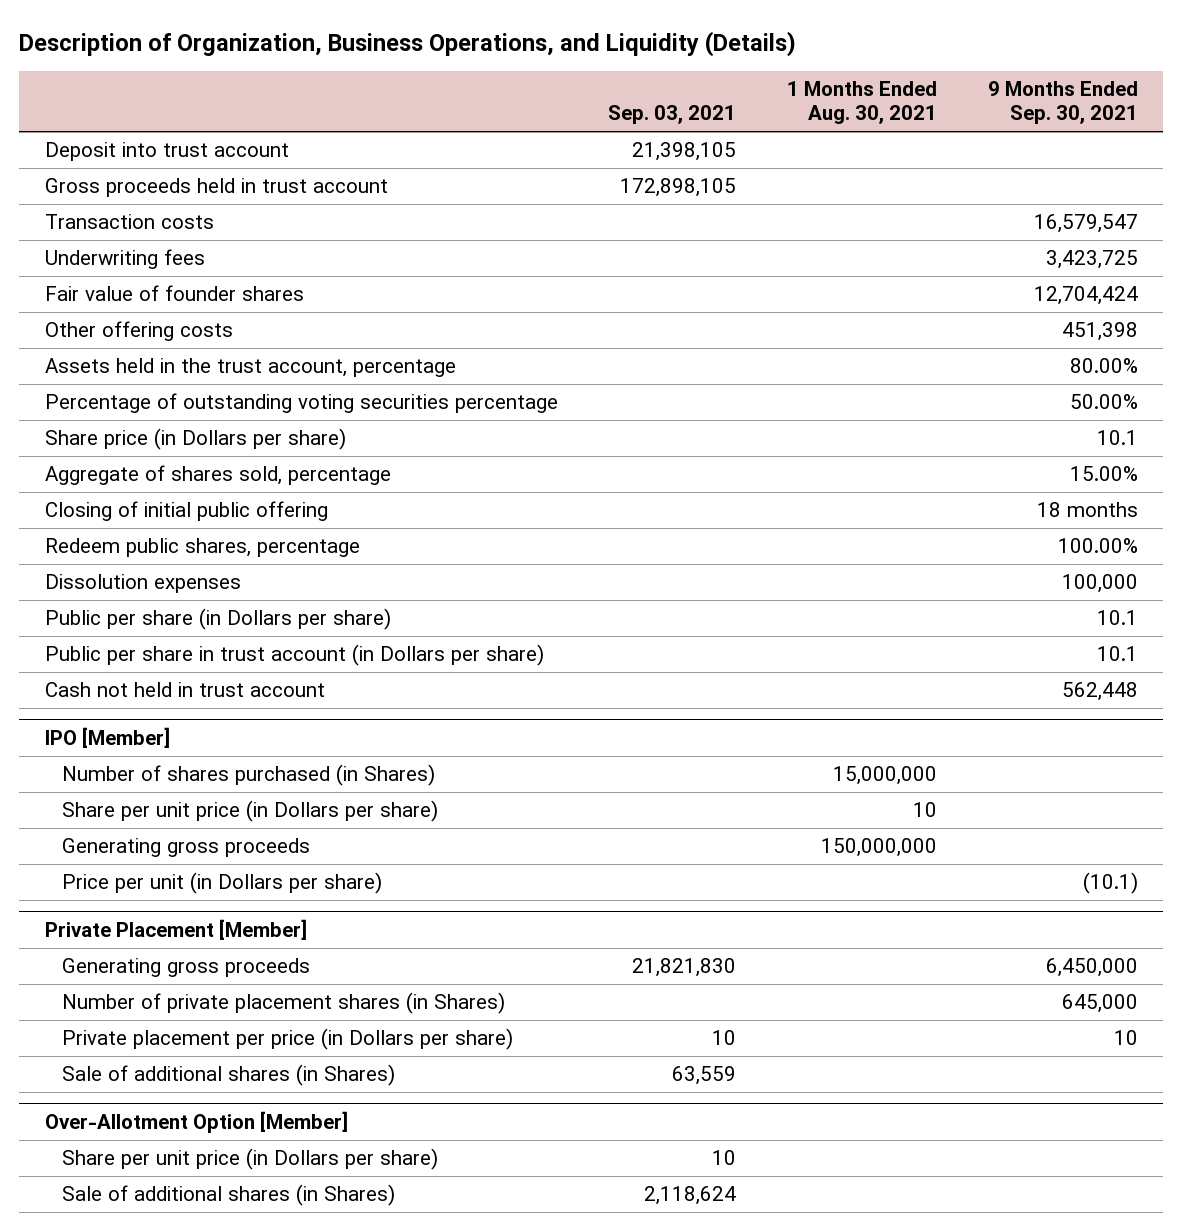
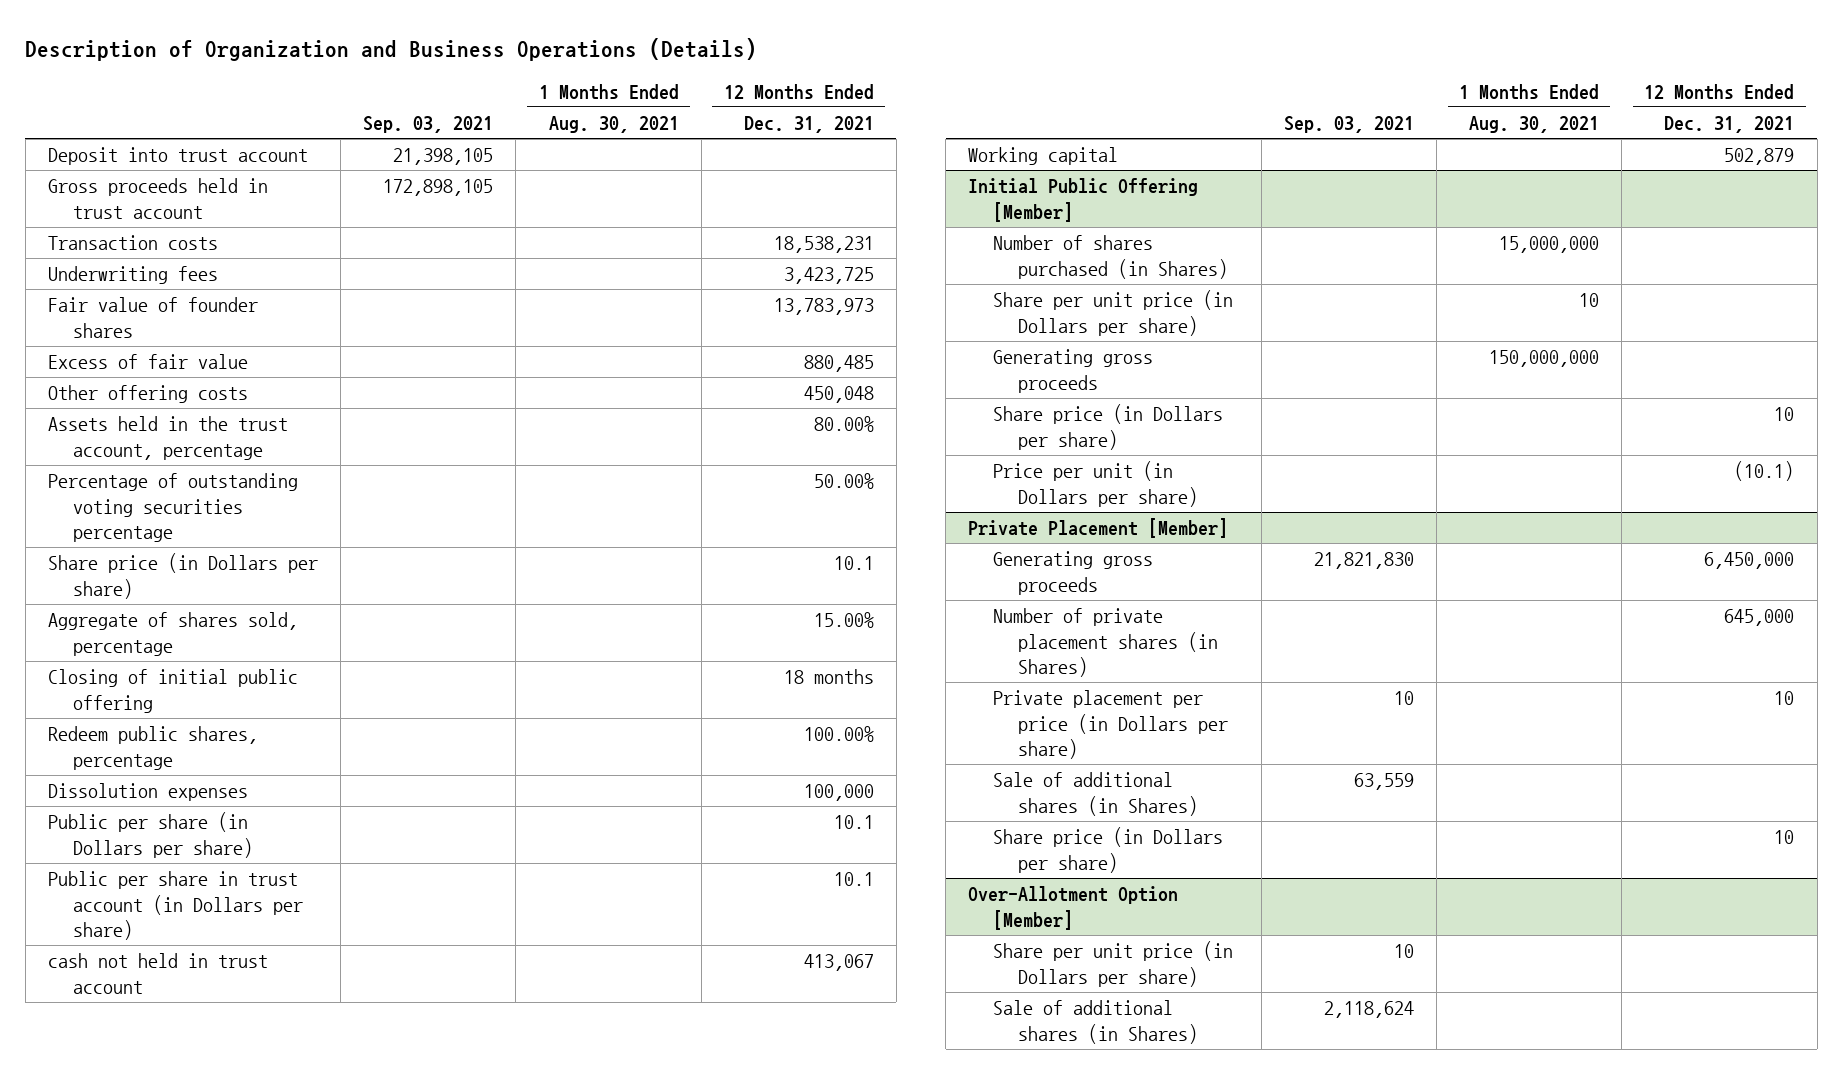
- Description of Organization, Business Operations, and Liquidity (Details)
+ Description of Organization and Business Operations (Details)
- | Sep. 03, 2021 | 1 Months Ended Aug. 30, 2021 | 9 Months Ended Sep. 30, 2021
+ | Sep. 03, 2021 | 1 Months Ended Aug. 30, 2021 | 12 Months Ended Dec. 31, 2021
+ Excess of fair value | | | 880,485
- Cash not held in trust account | | | 562,448
- IPO [Member]
+ cash not held in trust account | | | 413,067
+ Working capital | | | 502,879
+ Initial Public Offering [Member]
+ Share price (in Dollars per share) | | | 10
@ Private Placement [Member]
+ Share price (in Dollars per share) | | | 10

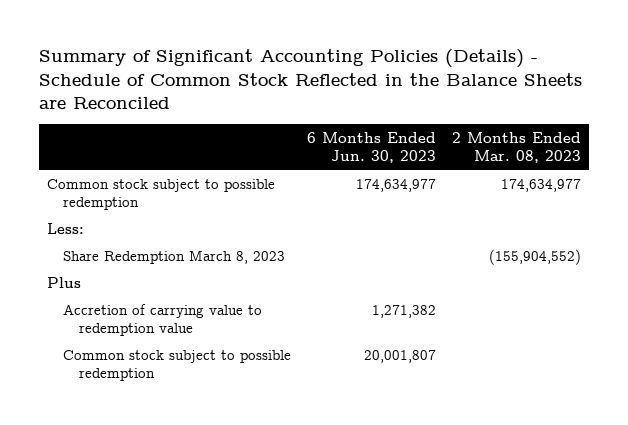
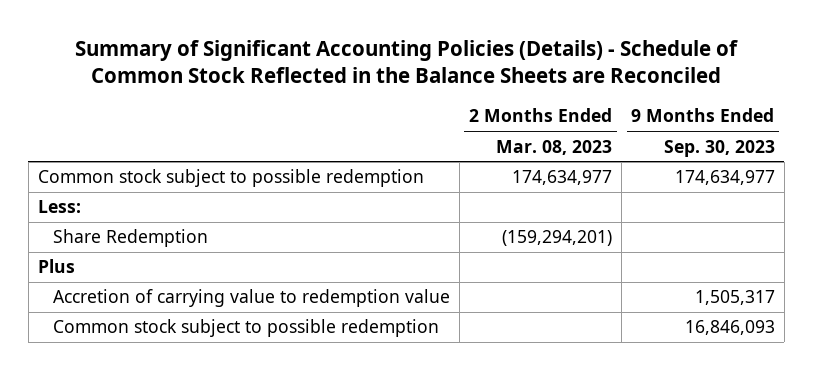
- | 6 Months Ended Jun. 30, 2023 | 2 Months Ended Mar. 08, 2023
+ | 2 Months Ended Mar. 08, 2023 | 9 Months Ended Sep. 30, 2023
- Share Redemption March 8, 2023 | | (155,904,552)
+ Share Redemption | (159,294,201) |

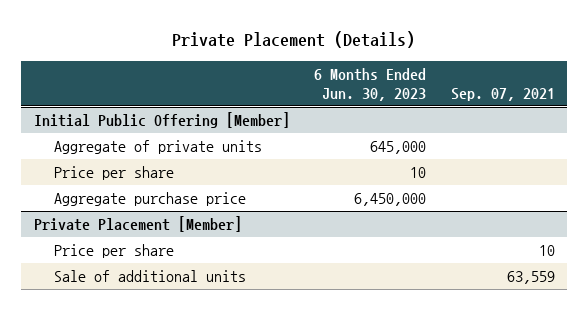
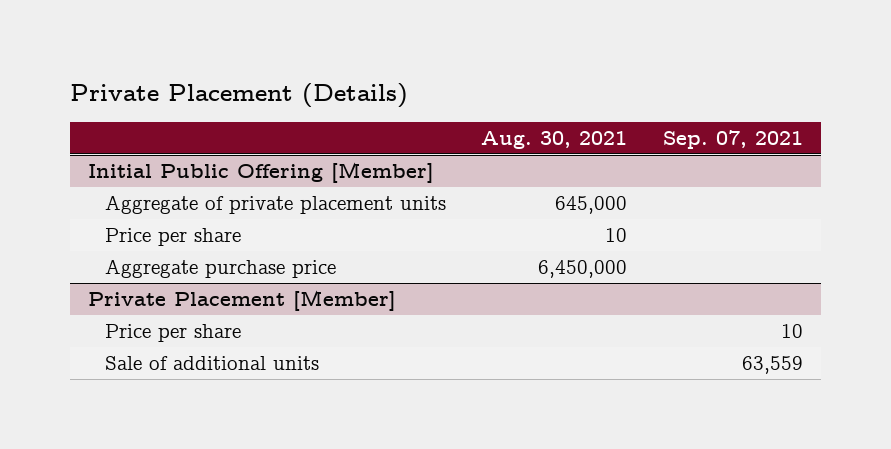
- | 6 Months Ended Jun. 30, 2023 | Sep. 07, 2021
+ | Aug. 30, 2021 | Sep. 07, 2021
@ Initial Public Offering [Member]
- Aggregate of private units | 645,000 |
+ Aggregate of private placement units | 645,000 |

